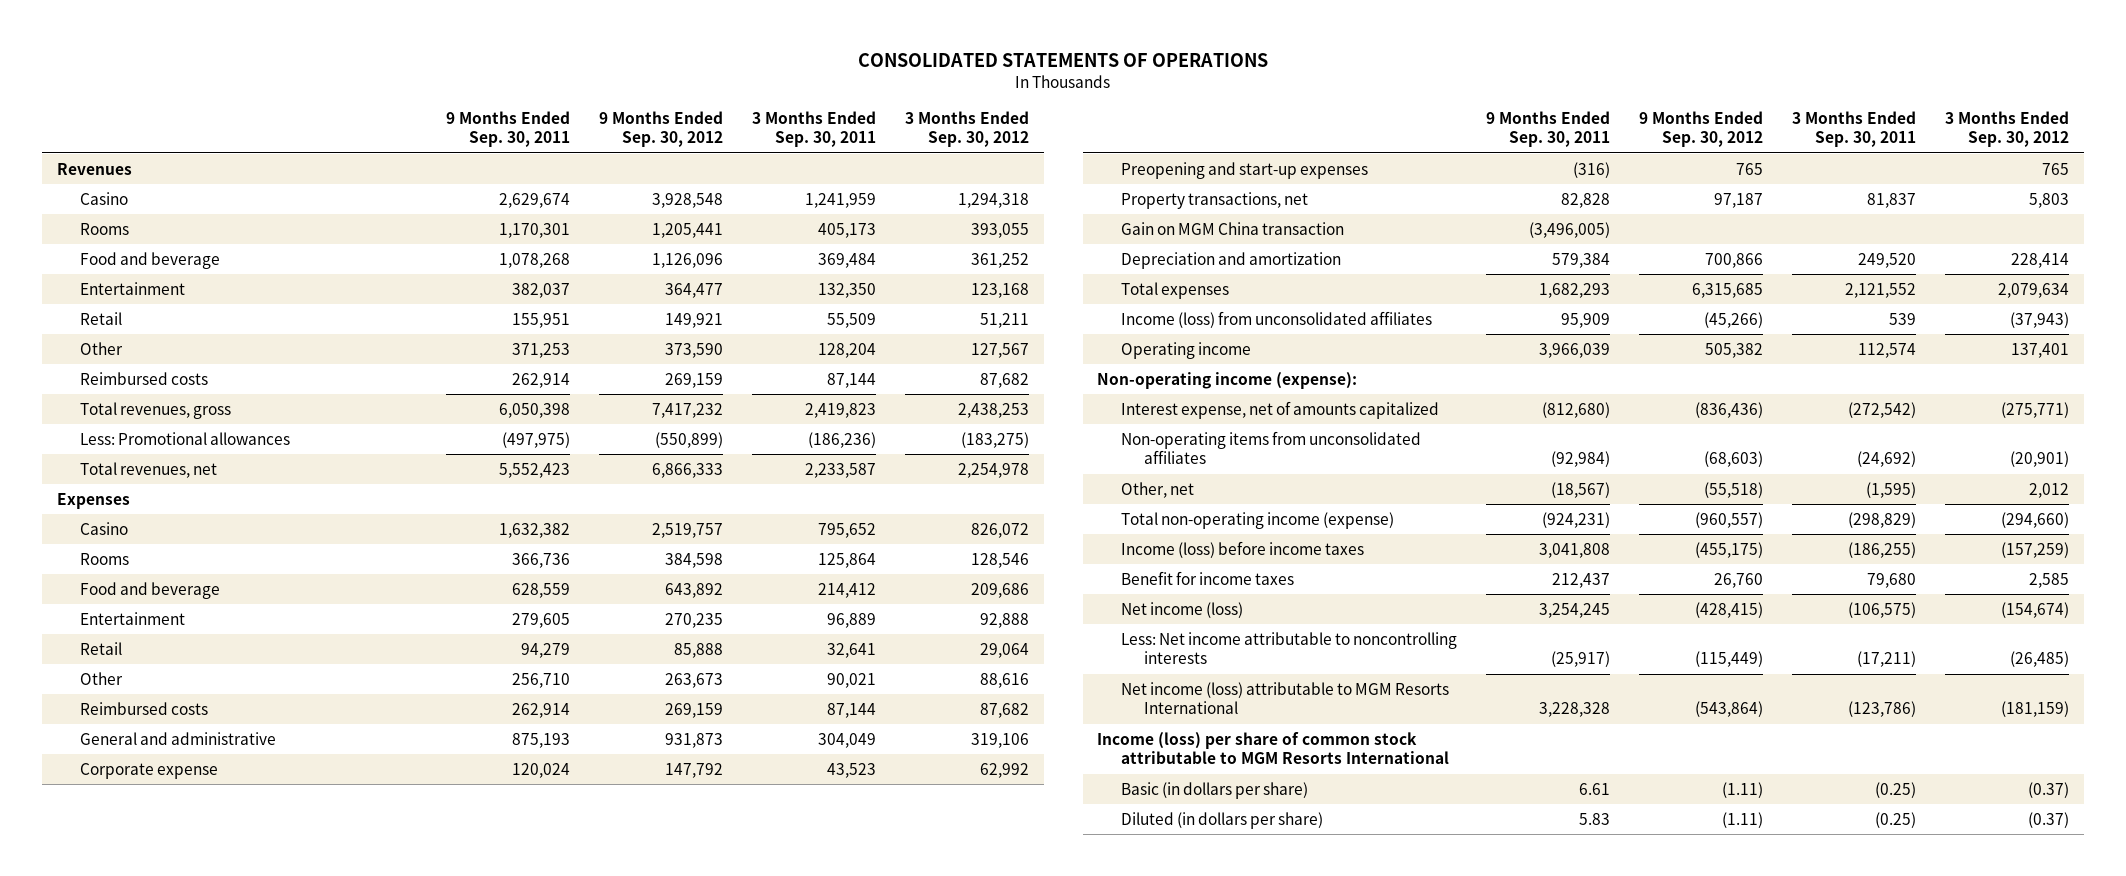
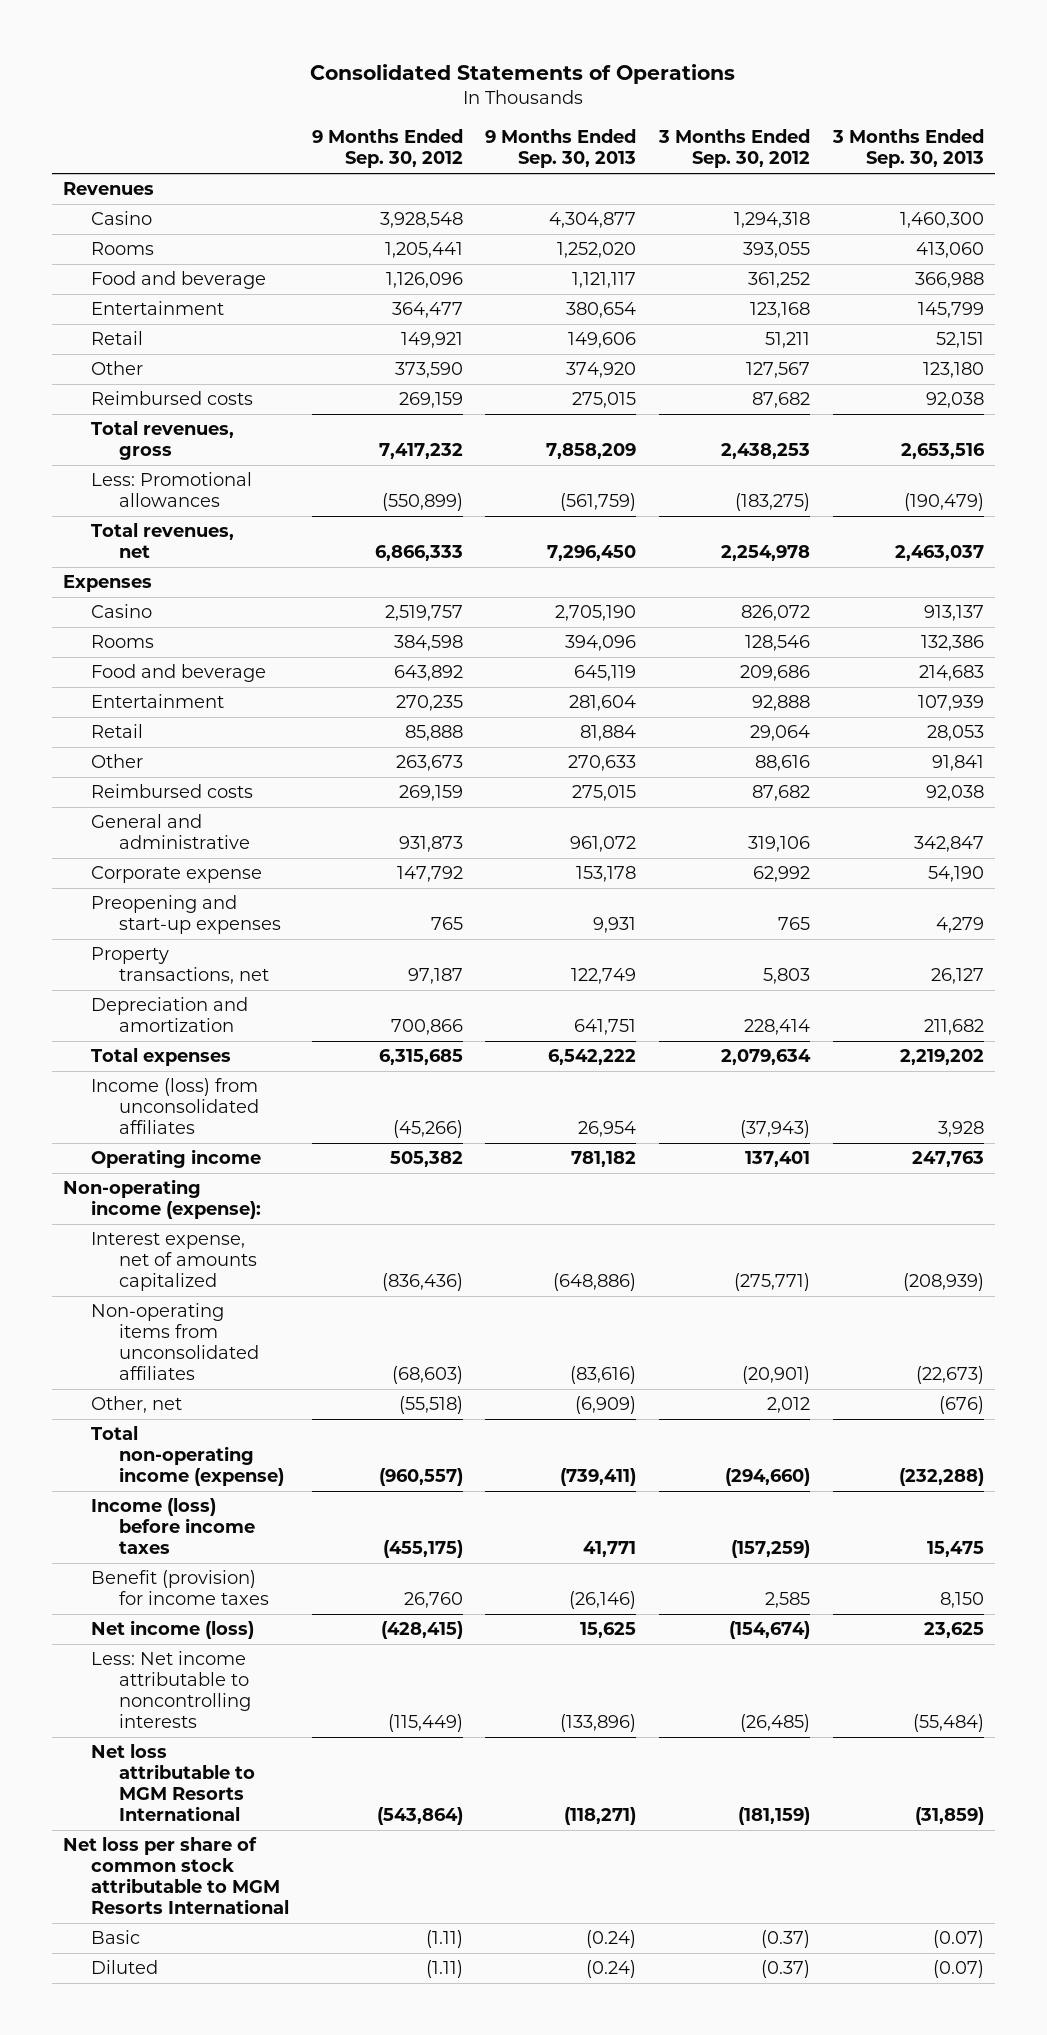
- CONSOLIDATED STATEMENTS OF OPERATIONS
+ Consolidated Statements of Operations
- | 9 Months Ended Sep. 30, 2011 | 9 Months Ended Sep. 30, 2012 | 3 Months Ended Sep. 30, 2011 | 3 Months Ended Sep. 30, 2012
+ | 9 Months Ended Sep. 30, 2012 | 9 Months Ended Sep. 30, 2013 | 3 Months Ended Sep. 30, 2012 | 3 Months Ended Sep. 30, 2013
- Gain on MGM China transaction | (3,496,005) | | |
- Benefit for income taxes | 212,437 | 26,760 | 79,680 | 2,585
+ Benefit (provision) for income taxes | 26,760 | (26,146) | 2,585 | 8,150
- Net income (loss) attributable to MGM Resorts International | 3,228,328 | (543,864) | (123,786) | (181,159)
- Income (loss) per share of common stock attributable to MGM Resorts International
- Basic (in dollars per share) | 6.61 | (1.11) | (0.25) | (0.37)
- Diluted (in dollars per share) | 5.83 | (1.11) | (0.25) | (0.37)
+ Net loss attributable to MGM Resorts International | (543,864) | (118,271) | (181,159) | (31,859)
+ Net loss per share of common stock attributable to MGM Resorts International
+ Basic | (1.11) | (0.24) | (0.37) | (0.07)
+ Diluted | (1.11) | (0.24) | (0.37) | (0.07)

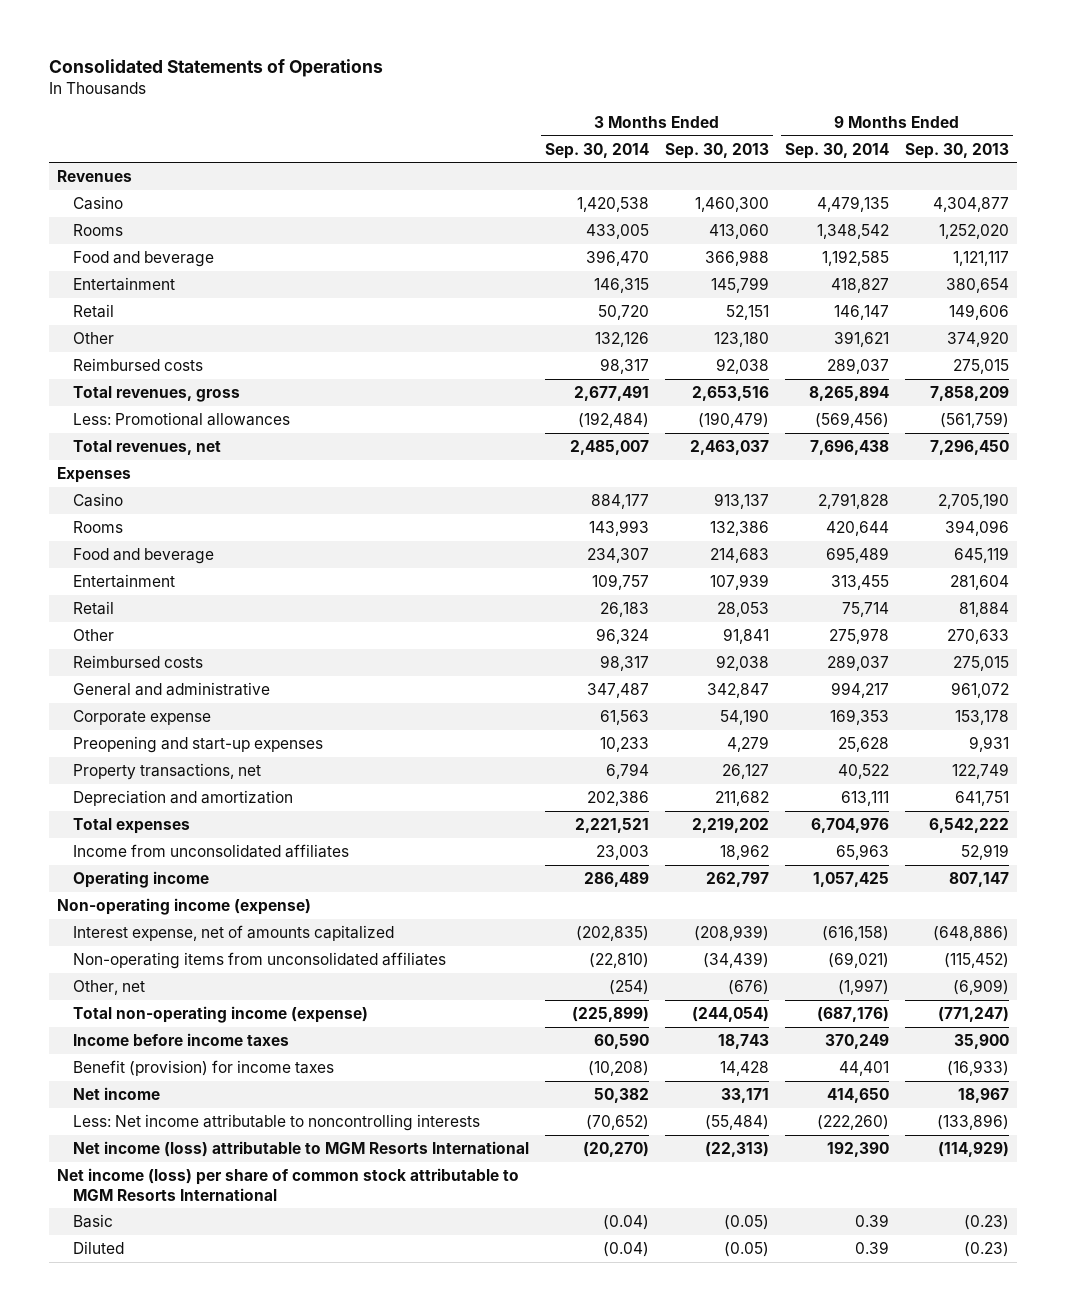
- | 9 Months Ended Sep. 30, 2012 | 9 Months Ended Sep. 30, 2013 | 3 Months Ended Sep. 30, 2012 | 3 Months Ended Sep. 30, 2013
+ | 3 Months Ended Sep. 30, 2014 | 3 Months Ended Sep. 30, 2013 | 9 Months Ended Sep. 30, 2014 | 9 Months Ended Sep. 30, 2013
- Income (loss) from unconsolidated affiliates | (45,266) | 26,954 | (37,943) | 3,928
- Operating income | 505,382 | 781,182 | 137,401 | 247,763
- Non-operating income (expense):
+ Income from unconsolidated affiliates | 23,003 | 18,962 | 65,963 | 52,919
+ Operating income | 286,489 | 262,797 | 1,057,425 | 807,147
+ Non-operating income (expense)
- Non-operating items from unconsolidated affiliates | (68,603) | (83,616) | (20,901) | (22,673)
+ Non-operating items from unconsolidated affiliates | (22,810) | (34,439) | (69,021) | (115,452)
- Total non-operating income (expense) | (960,557) | (739,411) | (294,660) | (232,288)
- Income (loss) before income taxes | (455,175) | 41,771 | (157,259) | 15,475
- Benefit (provision) for income taxes | 26,760 | (26,146) | 2,585 | 8,150
- Net income (loss) | (428,415) | 15,625 | (154,674) | 23,625
+ Total non-operating income (expense) | (225,899) | (244,054) | (687,176) | (771,247)
+ Income before income taxes | 60,590 | 18,743 | 370,249 | 35,900
+ Benefit (provision) for income taxes | (10,208) | 14,428 | 44,401 | (16,933)
+ Net income | 50,382 | 33,171 | 414,650 | 18,967
- Net loss attributable to MGM Resorts International | (543,864) | (118,271) | (181,159) | (31,859)
- Net loss per share of common stock attributable to MGM Resorts International
- Basic | (1.11) | (0.24) | (0.37) | (0.07)
- Diluted | (1.11) | (0.24) | (0.37) | (0.07)
+ Net income (loss) attributable to MGM Resorts International | (20,270) | (22,313) | 192,390 | (114,929)
+ Net income (loss) per share of common stock attributable to MGM Resorts International
+ Basic | (0.04) | (0.05) | 0.39 | (0.23)
+ Diluted | (0.04) | (0.05) | 0.39 | (0.23)

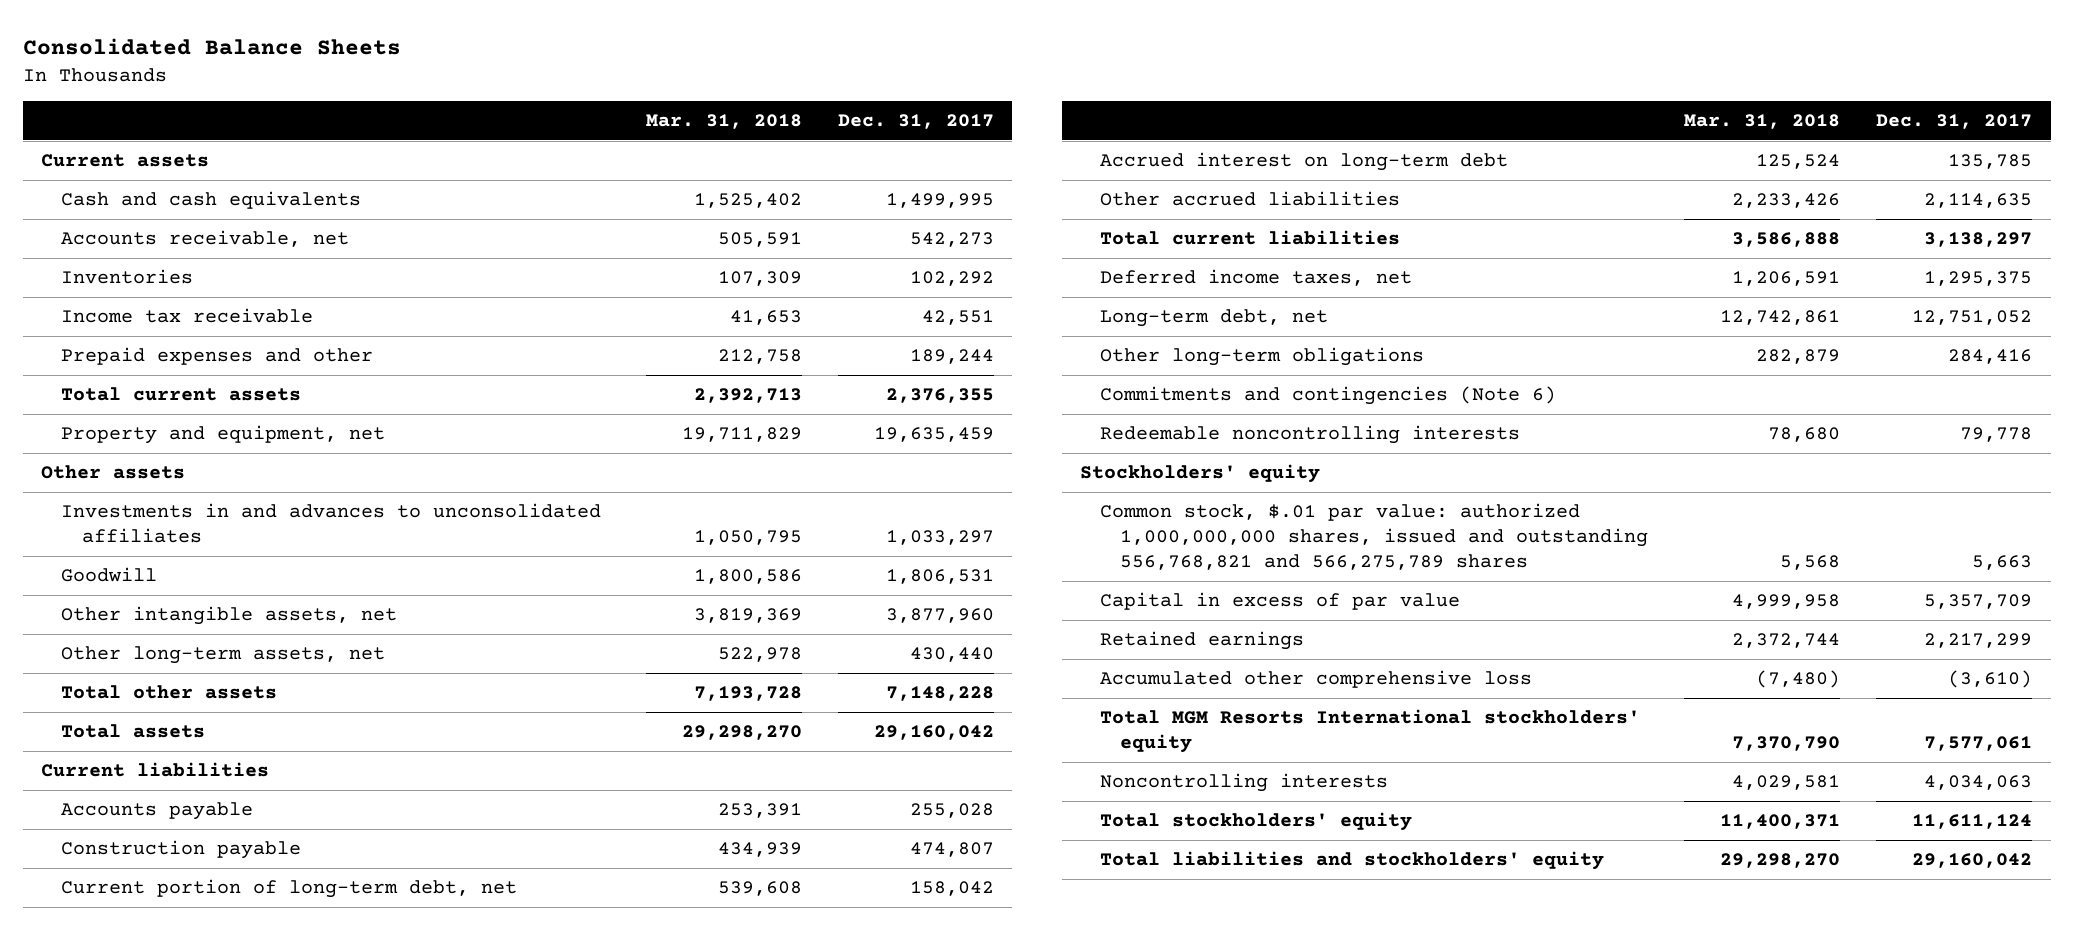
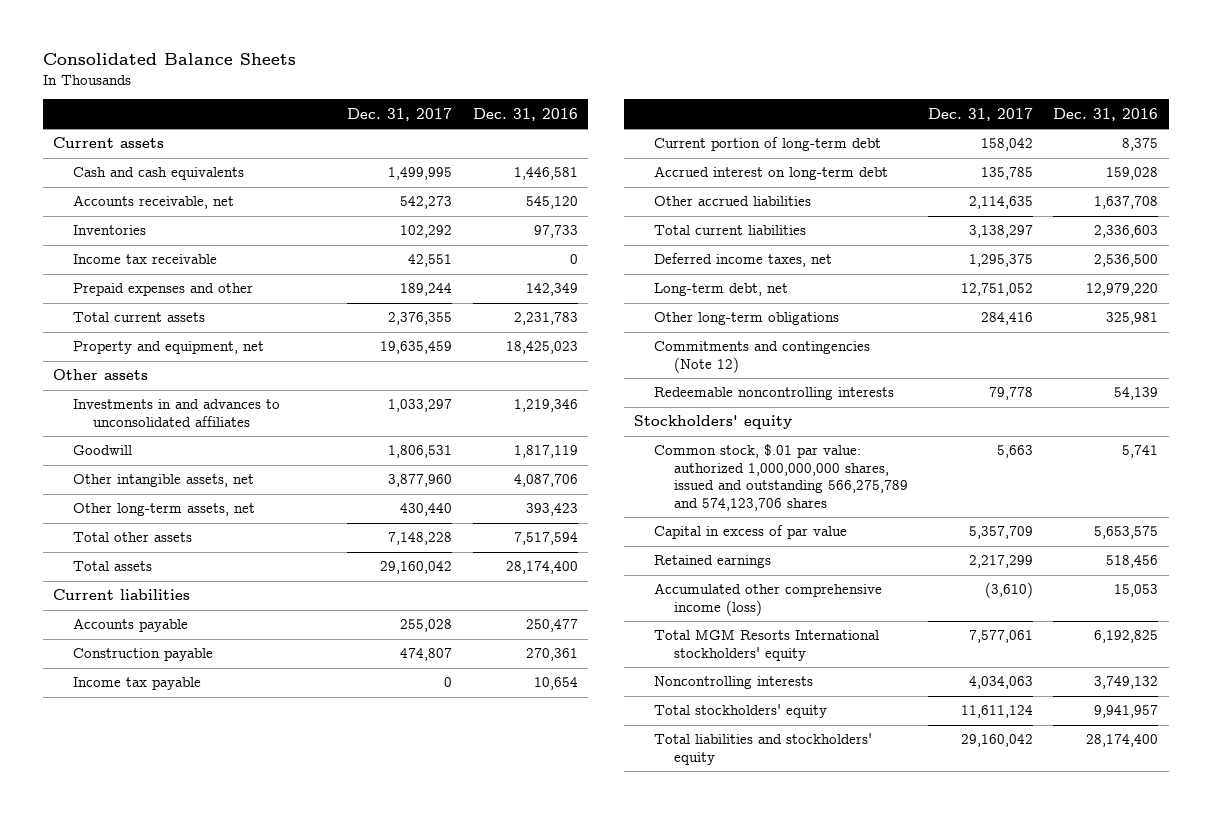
- | Mar. 31, 2018 | Dec. 31, 2017
+ | Dec. 31, 2017 | Dec. 31, 2016
- Current portion of long-term debt, net | 539,608 | 158,042
+ Income tax payable | 0 | 10,654
+ Current portion of long-term debt | 158,042 | 8,375
- Commitments and contingencies (Note 6)
+ Commitments and contingencies (Note 12)
- Common stock, $.01 par value: authorized 1,000,000,000 shares, issued and outstanding 556,768,821 and 566,275,789 shares | 5,568 | 5,663
+ Common stock, $.01 par value: authorized 1,000,000,000 shares, issued and outstanding 566,275,789 and 574,123,706 shares | 5,663 | 5,741
- Accumulated other comprehensive loss | (7,480) | (3,610)
+ Accumulated other comprehensive income (loss) | (3,610) | 15,053

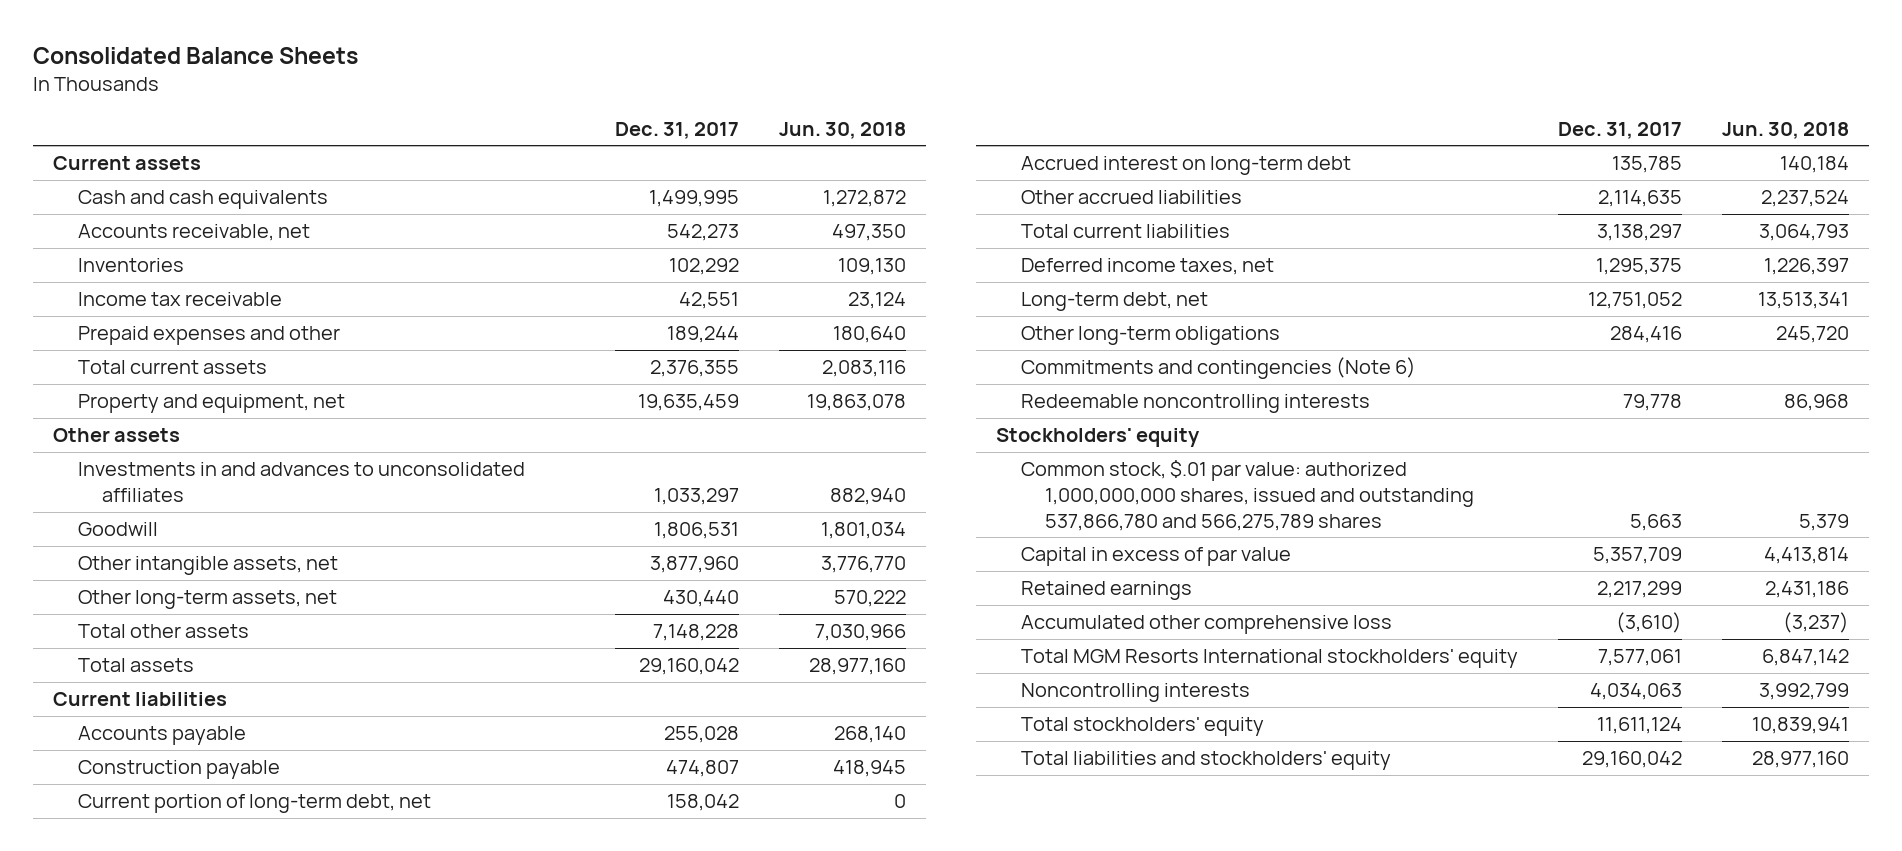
- | Dec. 31, 2017 | Dec. 31, 2016
+ | Dec. 31, 2017 | Jun. 30, 2018
- Income tax payable | 0 | 10,654
- Current portion of long-term debt | 158,042 | 8,375
+ Current portion of long-term debt, net | 158,042 | 0
- Commitments and contingencies (Note 12)
+ Commitments and contingencies (Note 6)
- Common stock, $.01 par value: authorized 1,000,000,000 shares, issued and outstanding 566,275,789 and 574,123,706 shares | 5,663 | 5,741
+ Common stock, $.01 par value: authorized 1,000,000,000 shares, issued and outstanding 537,866,780 and 566,275,789 shares | 5,663 | 5,379
- Accumulated other comprehensive income (loss) | (3,610) | 15,053
+ Accumulated other comprehensive loss | (3,610) | (3,237)

